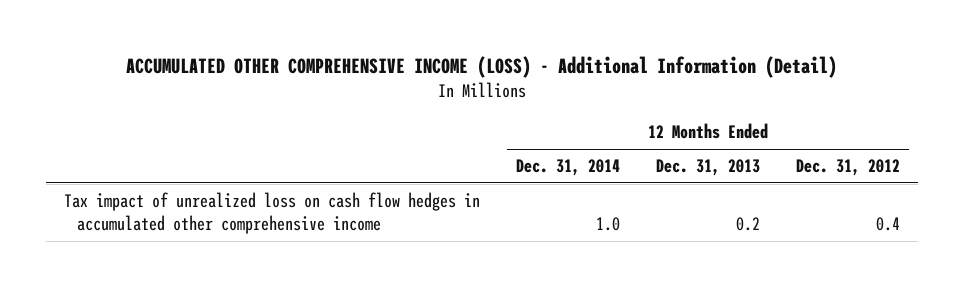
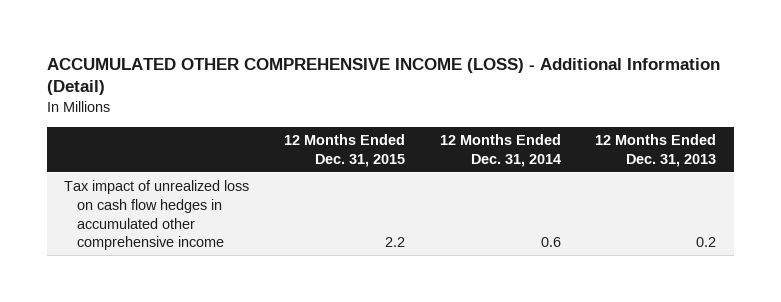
- | 12 Months Ended Dec. 31, 2014 | 12 Months Ended Dec. 31, 2013 | 12 Months Ended Dec. 31, 2012
+ | 12 Months Ended Dec. 31, 2015 | 12 Months Ended Dec. 31, 2014 | 12 Months Ended Dec. 31, 2013
- Tax impact of unrealized loss on cash flow hedges in accumulated other comprehensive income | 1.0 | 0.2 | 0.4
+ Tax impact of unrealized loss on cash flow hedges in accumulated other comprehensive income | 2.2 | 0.6 | 0.2

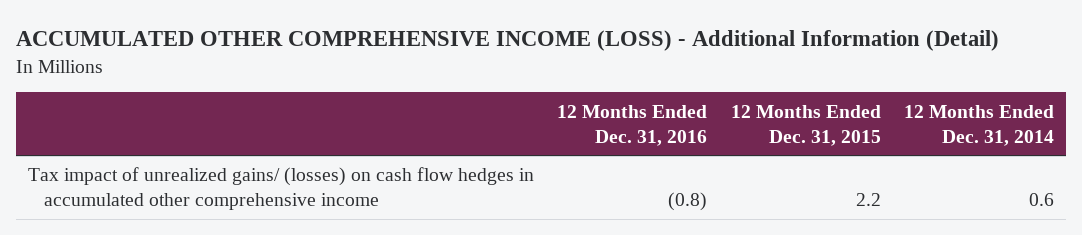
- | 12 Months Ended Dec. 31, 2015 | 12 Months Ended Dec. 31, 2014 | 12 Months Ended Dec. 31, 2013
+ | 12 Months Ended Dec. 31, 2016 | 12 Months Ended Dec. 31, 2015 | 12 Months Ended Dec. 31, 2014
- Tax impact of unrealized loss on cash flow hedges in accumulated other comprehensive income | 2.2 | 0.6 | 0.2
+ Tax impact of unrealized gains/ (losses) on cash flow hedges in accumulated other comprehensive income | (0.8) | 2.2 | 0.6

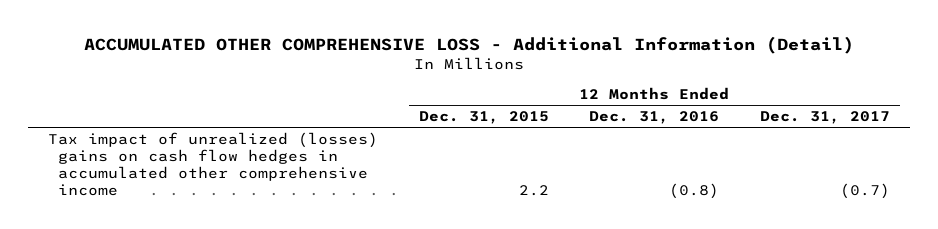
- ACCUMULATED OTHER COMPREHENSIVE INCOME (LOSS) - Additional Information (Detail)
+ ACCUMULATED OTHER COMPREHENSIVE LOSS - Additional Information (Detail)
- | 12 Months Ended Dec. 31, 2016 | 12 Months Ended Dec. 31, 2015 | 12 Months Ended Dec. 31, 2014
+ | 12 Months Ended Dec. 31, 2015 | 12 Months Ended Dec. 31, 2016 | 12 Months Ended Dec. 31, 2017
- Tax impact of unrealized gains/ (losses) on cash flow hedges in accumulated other comprehensive income | (0.8) | 2.2 | 0.6
+ Tax impact of unrealized (losses) gains on cash flow hedges in accumulated other comprehensive income | 2.2 | (0.8) | (0.7)

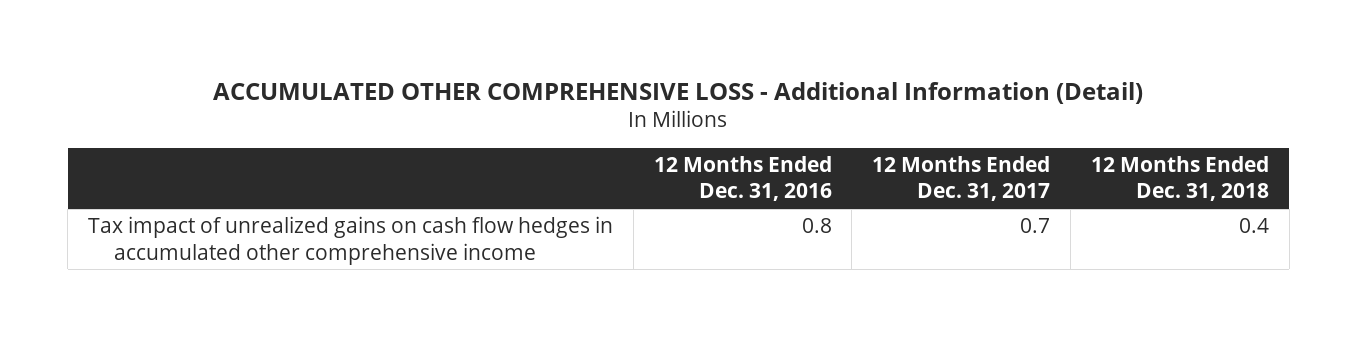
- | 12 Months Ended Dec. 31, 2015 | 12 Months Ended Dec. 31, 2016 | 12 Months Ended Dec. 31, 2017
+ | 12 Months Ended Dec. 31, 2016 | 12 Months Ended Dec. 31, 2017 | 12 Months Ended Dec. 31, 2018
- Tax impact of unrealized (losses) gains on cash flow hedges in accumulated other comprehensive income | 2.2 | (0.8) | (0.7)
+ Tax impact of unrealized gains on cash flow hedges in accumulated other comprehensive income | 0.8 | 0.7 | 0.4

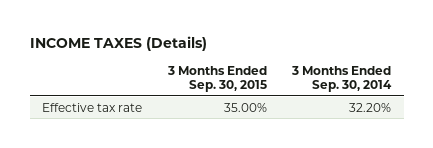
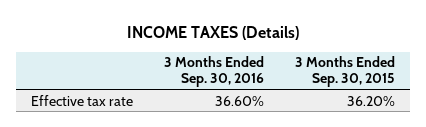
- | 3 Months Ended Sep. 30, 2015 | 3 Months Ended Sep. 30, 2014
+ | 3 Months Ended Sep. 30, 2016 | 3 Months Ended Sep. 30, 2015
- Effective tax rate | 35.00% | 32.20%
+ Effective tax rate | 36.60% | 36.20%

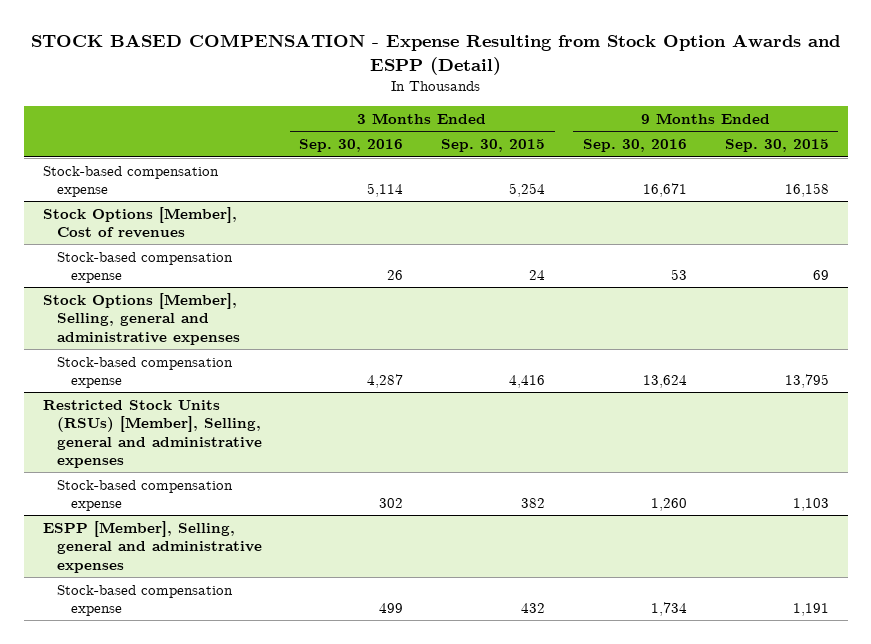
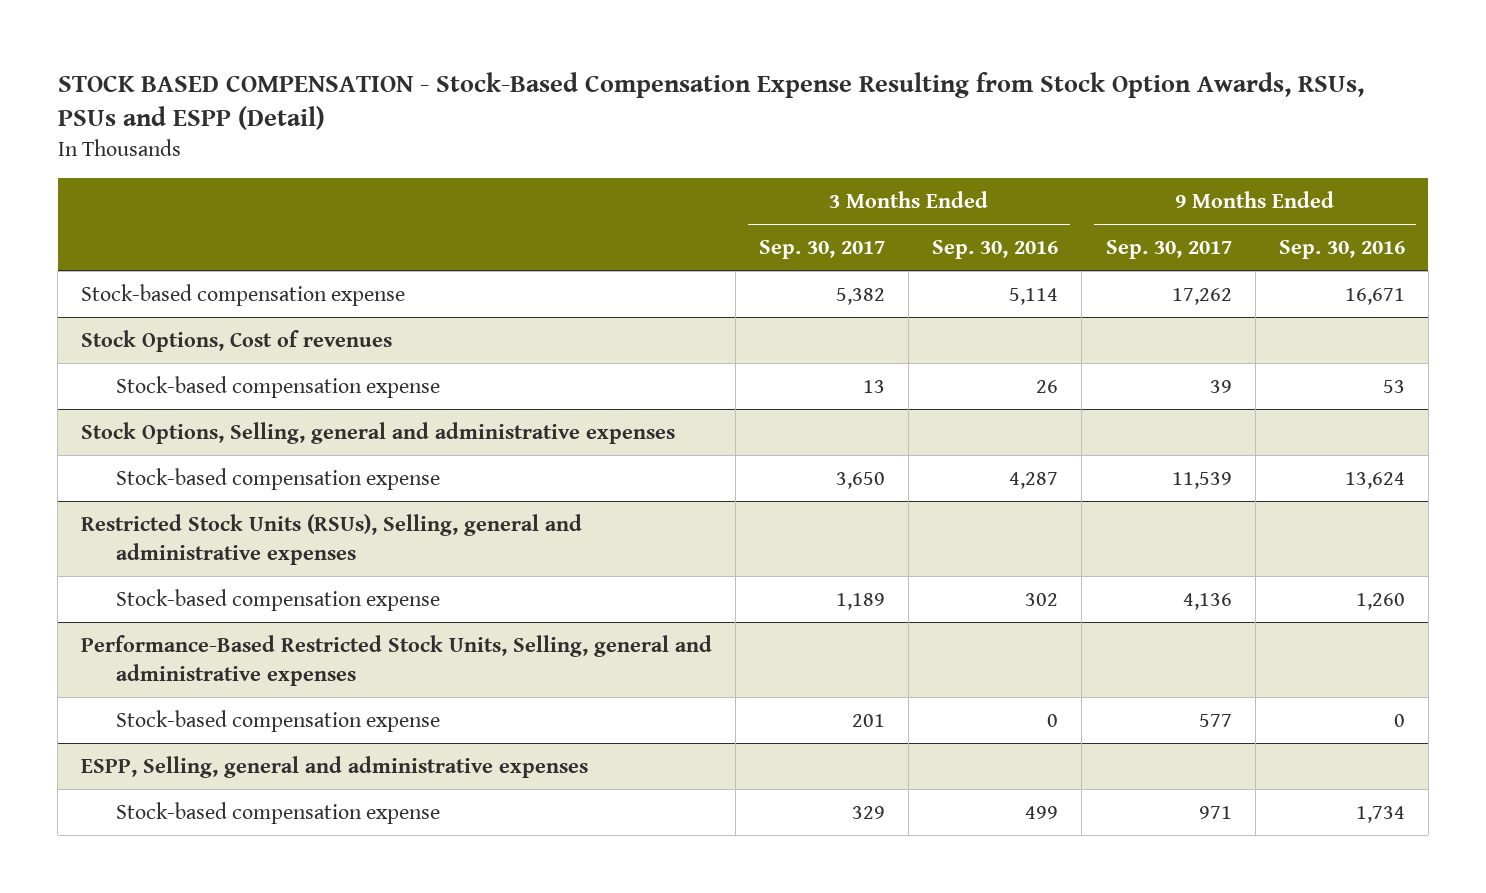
- STOCK BASED COMPENSATION - Expense Resulting from Stock Option Awards and ESPP (Detail)
+ STOCK BASED COMPENSATION - Stock-Based Compensation Expense Resulting from Stock Option Awards, RSUs, PSUs and ESPP (Detail)
- | 3 Months Ended Sep. 30, 2016 | 3 Months Ended Sep. 30, 2015 | 9 Months Ended Sep. 30, 2016 | 9 Months Ended Sep. 30, 2015
+ | 3 Months Ended Sep. 30, 2017 | 3 Months Ended Sep. 30, 2016 | 9 Months Ended Sep. 30, 2017 | 9 Months Ended Sep. 30, 2016
- Stock Options [Member], Cost of revenues
+ Stock Options, Cost of revenues
- Stock Options [Member], Selling, general and administrative expenses
+ Stock Options, Selling, general and administrative expenses
- Restricted Stock Units (RSUs) [Member], Selling, general and administrative expenses
+ Restricted Stock Units (RSUs), Selling, general and administrative expenses
- ESPP [Member], Selling, general and administrative expenses
+ Performance-Based Restricted Stock Units, Selling, general and administrative expenses
+ Stock-based compensation expense | 201 | 0 | 577 | 0
+ ESPP, Selling, general and administrative expenses

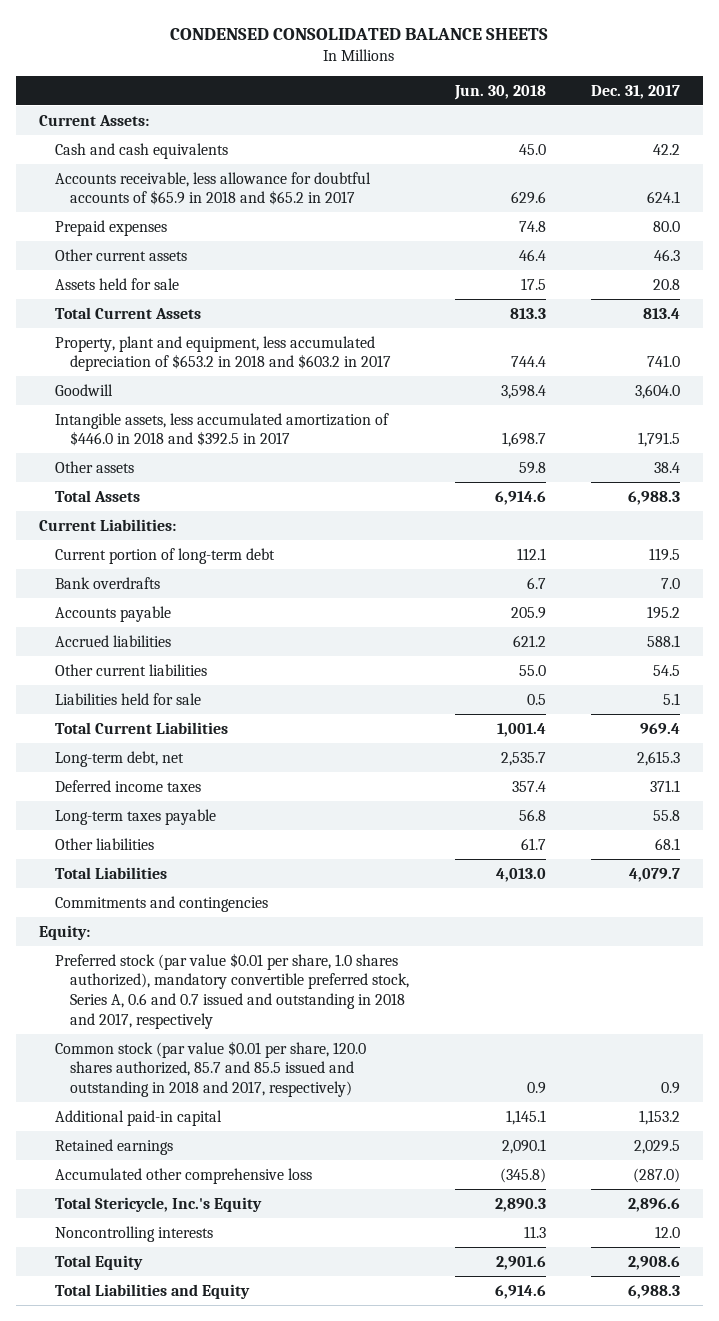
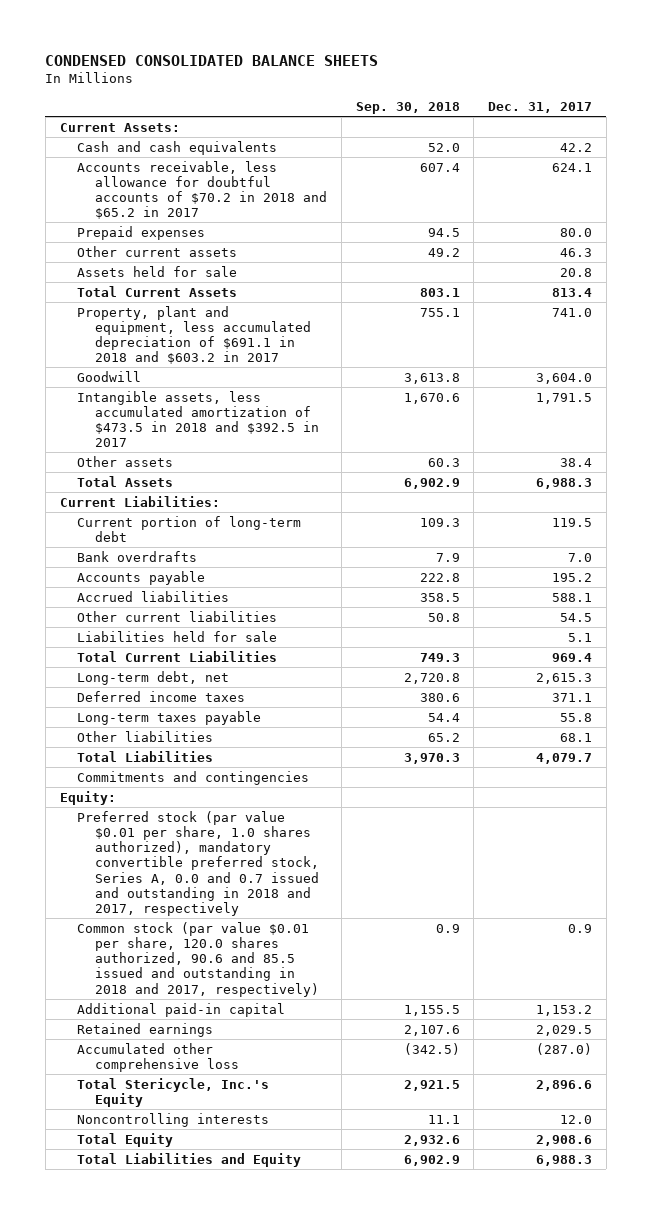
- | Jun. 30, 2018 | Dec. 31, 2017
+ | Sep. 30, 2018 | Dec. 31, 2017
- Accounts receivable, less allowance for doubtful accounts of $65.9 in 2018 and $65.2 in 2017 | 629.6 | 624.1
+ Accounts receivable, less allowance for doubtful accounts of $70.2 in 2018 and $65.2 in 2017 | 607.4 | 624.1
- Property, plant and equipment, less accumulated depreciation of $653.2 in 2018 and $603.2 in 2017 | 744.4 | 741.0
+ Property, plant and equipment, less accumulated depreciation of $691.1 in 2018 and $603.2 in 2017 | 755.1 | 741.0
- Intangible assets, less accumulated amortization of $446.0 in 2018 and $392.5 in 2017 | 1,698.7 | 1,791.5
+ Intangible assets, less accumulated amortization of $473.5 in 2018 and $392.5 in 2017 | 1,670.6 | 1,791.5
- Preferred stock (par value $0.01 per share, 1.0 shares authorized), mandatory convertible preferred stock, Series A, 0.6 and 0.7 issued and outstanding in 2018 and 2017, respectively
- Common stock (par value $0.01 per share, 120.0 shares authorized, 85.7 and 85.5 issued and outstanding in 2018 and 2017, respectively) | 0.9 | 0.9
+ Preferred stock (par value $0.01 per share, 1.0 shares authorized), mandatory convertible preferred stock, Series A, 0.0 and 0.7 issued and outstanding in 2018 and 2017, respectively
+ Common stock (par value $0.01 per share, 120.0 shares authorized, 90.6 and 85.5 issued and outstanding in 2018 and 2017, respectively) | 0.9 | 0.9

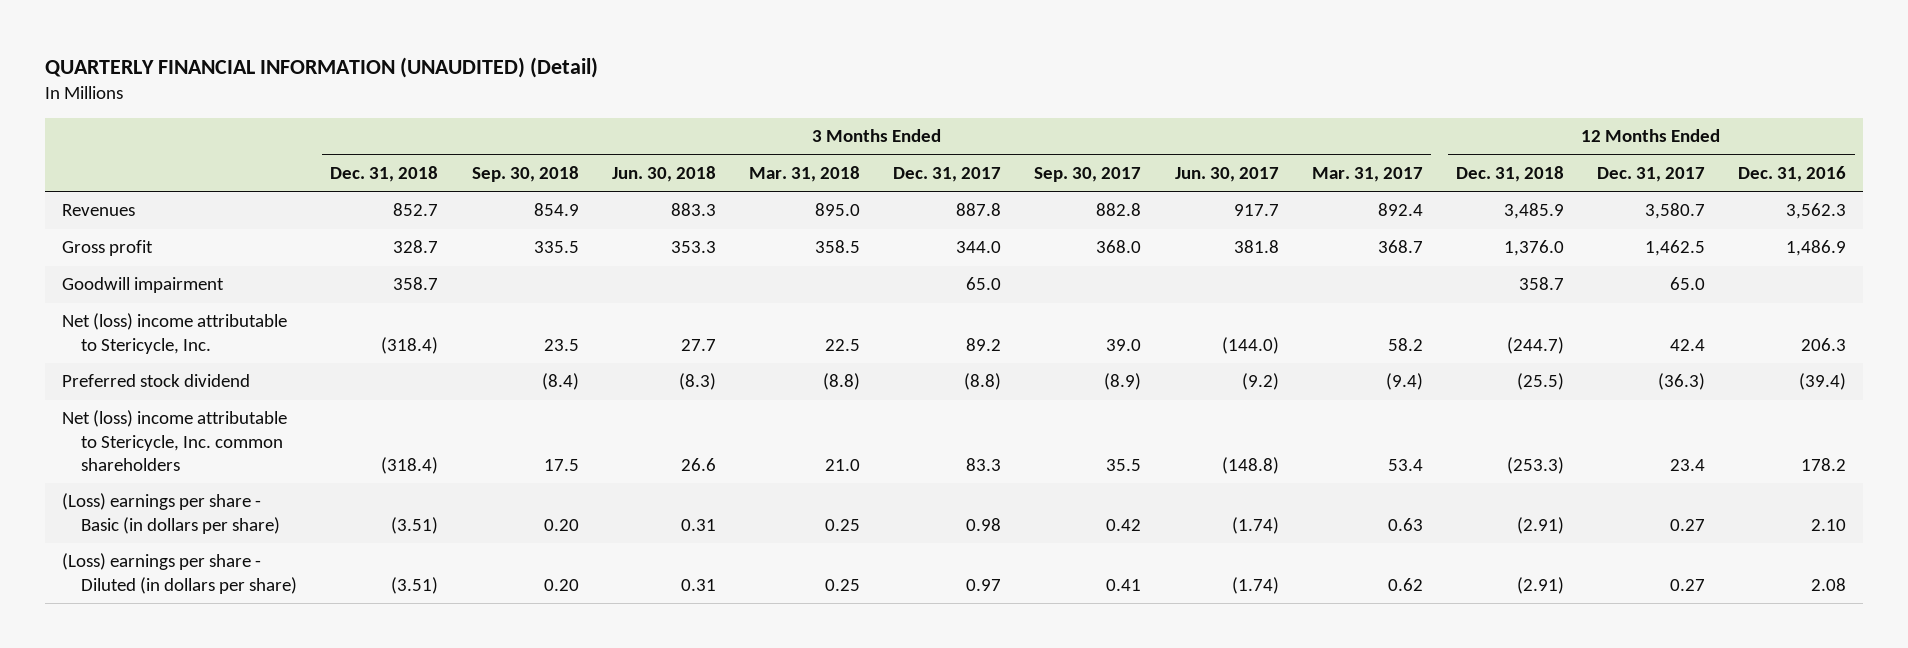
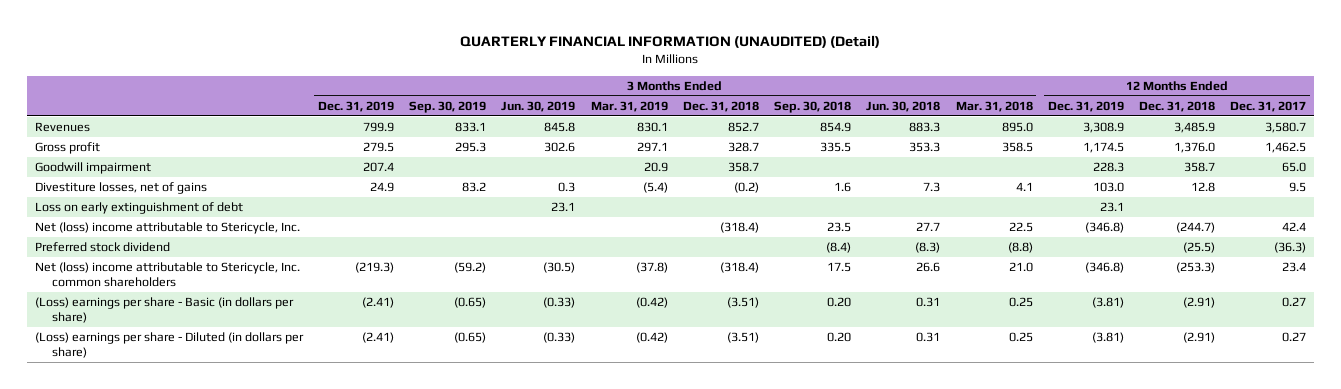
- | 3 Months Ended Dec. 31, 2018 | 3 Months Ended Sep. 30, 2018 | 3 Months Ended Jun. 30, 2018 | 3 Months Ended Mar. 31, 2018 | 3 Months Ended Dec. 31, 2017 | 3 Months Ended Sep. 30, 2017 | 3 Months Ended Jun. 30, 2017 | 3 Months Ended Mar. 31, 2017 | 12 Months Ended Dec. 31, 2018 | 12 Months Ended Dec. 31, 2017 | 12 Months Ended Dec. 31, 2016
+ | 3 Months Ended Dec. 31, 2019 | 3 Months Ended Sep. 30, 2019 | 3 Months Ended Jun. 30, 2019 | 3 Months Ended Mar. 31, 2019 | 3 Months Ended Dec. 31, 2018 | 3 Months Ended Sep. 30, 2018 | 3 Months Ended Jun. 30, 2018 | 3 Months Ended Mar. 31, 2018 | 12 Months Ended Dec. 31, 2019 | 12 Months Ended Dec. 31, 2018 | 12 Months Ended Dec. 31, 2017
+ Divestiture losses, net of gains | 24.9 | 83.2 | 0.3 | (5.4) | (0.2) | 1.6 | 7.3 | 4.1 | 103.0 | 12.8 | 9.5
+ Loss on early extinguishment of debt | | | 23.1 | | | | | | 23.1 | |

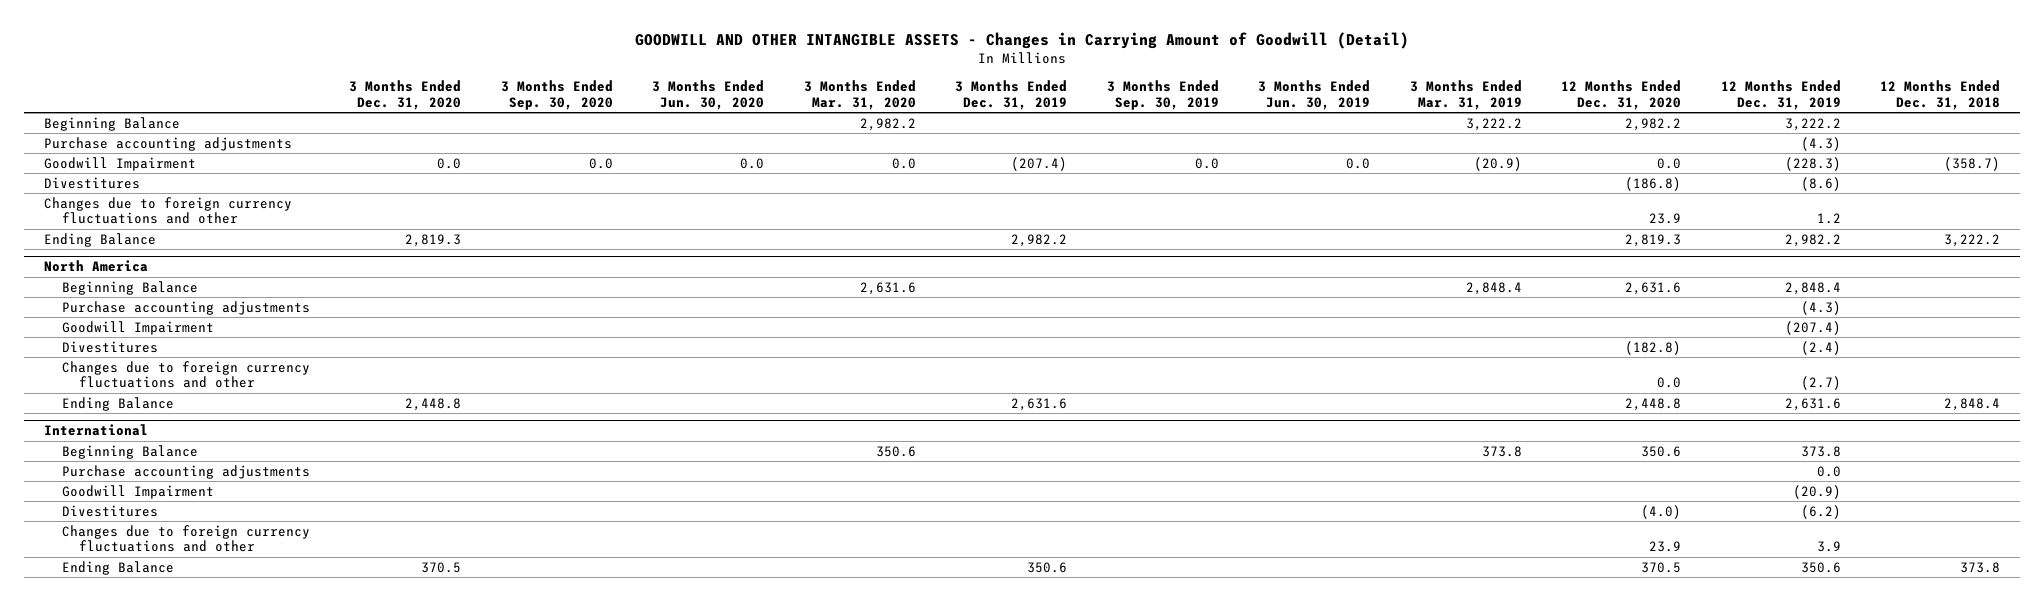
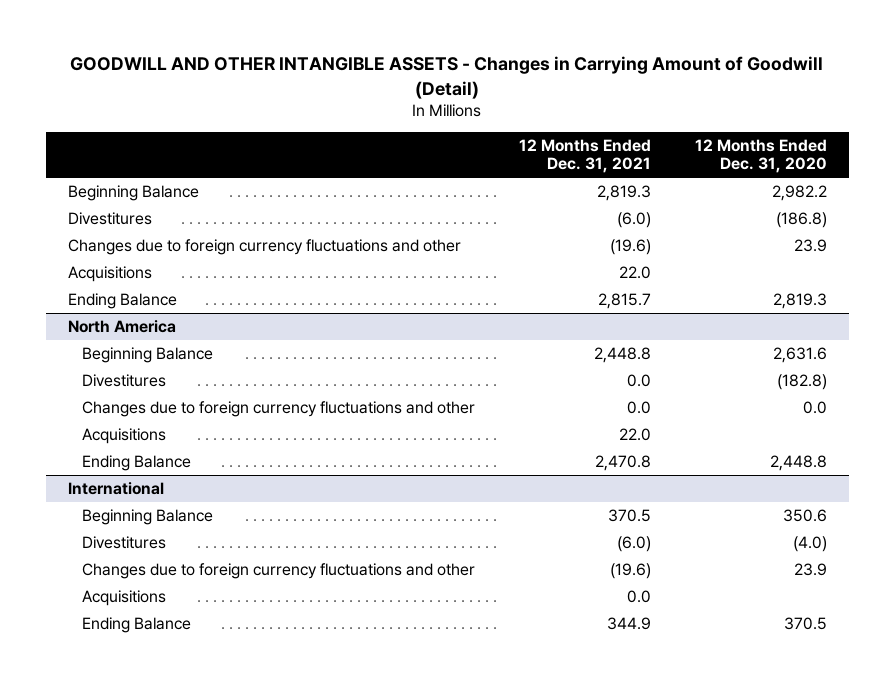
- | 3 Months Ended Dec. 31, 2020 | 3 Months Ended Sep. 30, 2020 | 3 Months Ended Jun. 30, 2020 | 3 Months Ended Mar. 31, 2020 | 3 Months Ended Dec. 31, 2019 | 3 Months Ended Sep. 30, 2019 | 3 Months Ended Jun. 30, 2019 | 3 Months Ended Mar. 31, 2019 | 12 Months Ended Dec. 31, 2020 | 12 Months Ended Dec. 31, 2019 | 12 Months Ended Dec. 31, 2018
+ | 12 Months Ended Dec. 31, 2021 | 12 Months Ended Dec. 31, 2020
- Purchase accounting adjustments | | | | | | | | | | (4.3) |
- Goodwill Impairment | 0.0 | 0.0 | 0.0 | 0.0 | (207.4) | 0.0 | 0.0 | (20.9) | 0.0 | (228.3) | (358.7)
+ Acquisitions | 22.0 |
@ North America
- Purchase accounting adjustments | | | | | | | | | | (4.3) |
- Goodwill Impairment | | | | | | | | | | (207.4) |
+ Acquisitions | 22.0 |
@ International
- Purchase accounting adjustments | | | | | | | | | | 0.0 |
- Goodwill Impairment | | | | | | | | | | (20.9) |
+ Acquisitions | 0.0 |

